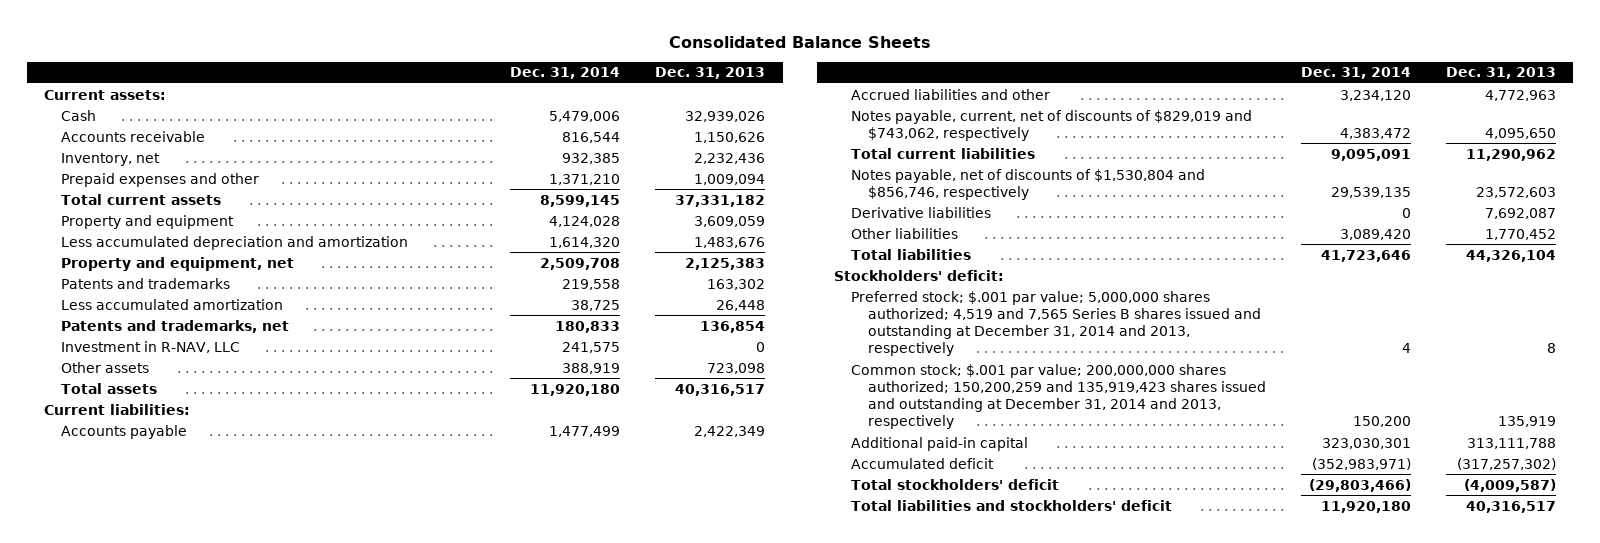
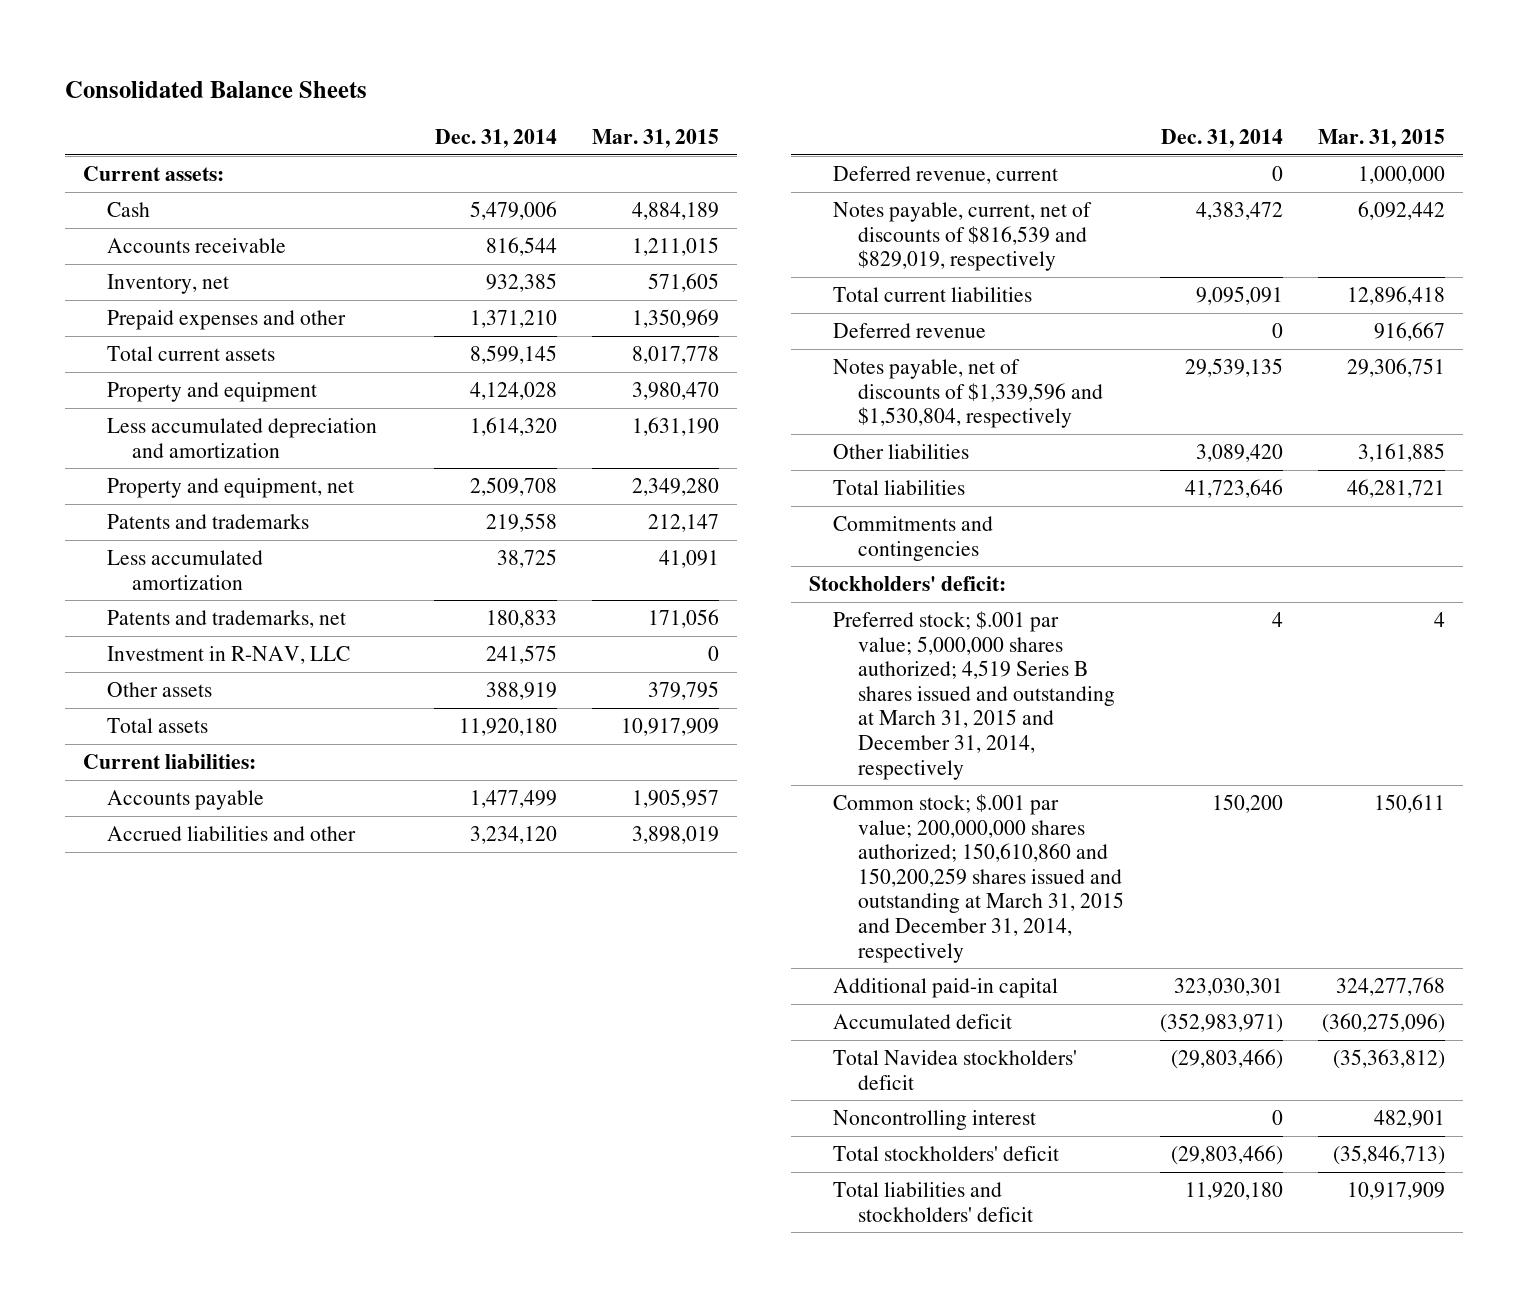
- | Dec. 31, 2014 | Dec. 31, 2013
+ | Dec. 31, 2014 | Mar. 31, 2015
- Notes payable, current, net of discounts of $829,019 and $743,062, respectively | 4,383,472 | 4,095,650
+ Deferred revenue, current | 0 | 1,000,000
+ Notes payable, current, net of discounts of $816,539 and $829,019, respectively | 4,383,472 | 6,092,442
- Notes payable, net of discounts of $1,530,804 and $856,746, respectively | 29,539,135 | 23,572,603
- Derivative liabilities | 0 | 7,692,087
+ Deferred revenue | 0 | 916,667
+ Notes payable, net of discounts of $1,339,596 and $1,530,804, respectively | 29,539,135 | 29,306,751
+ Commitments and contingencies
- Preferred stock; $.001 par value; 5,000,000 shares authorized; 4,519 and 7,565 Series B shares issued and outstanding at December 31, 2014 and 2013, respectively | 4 | 8
- Common stock; $.001 par value; 200,000,000 shares authorized; 150,200,259 and 135,919,423 shares issued and outstanding at December 31, 2014 and 2013, respectively | 150,200 | 135,919
+ Preferred stock; $.001 par value; 5,000,000 shares authorized; 4,519 Series B shares issued and outstanding at March 31, 2015 and December 31, 2014, respectively | 4 | 4
+ Common stock; $.001 par value; 200,000,000 shares authorized; 150,610,860 and 150,200,259 shares issued and outstanding at March 31, 2015 and December 31, 2014, respectively | 150,200 | 150,611
+ Total Navidea stockholders' deficit | (29,803,466) | (35,363,812)
+ Noncontrolling interest | 0 | 482,901

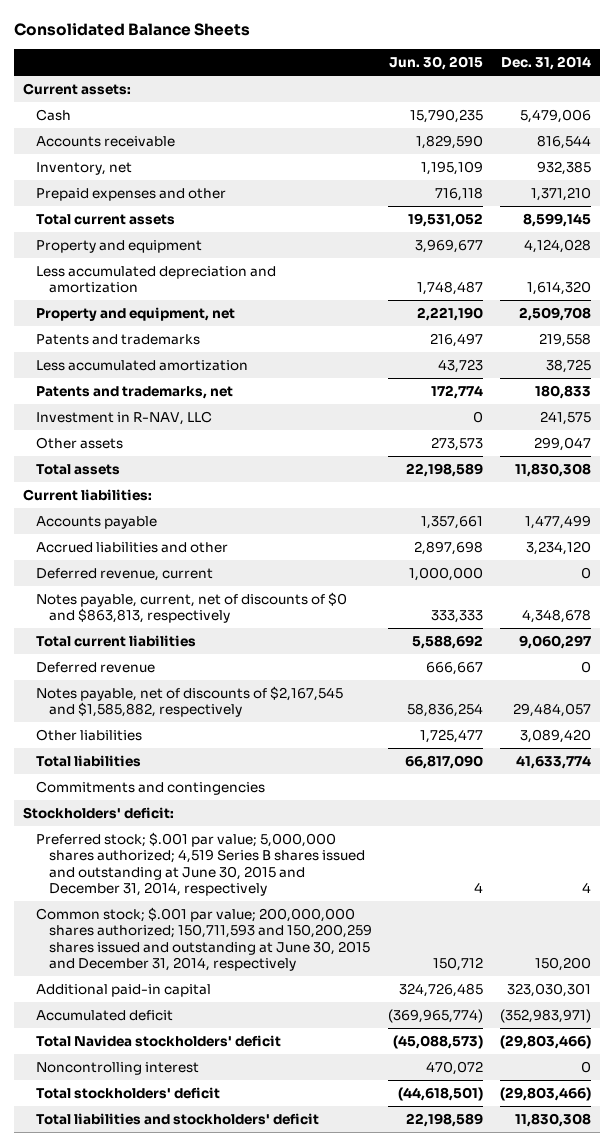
- | Dec. 31, 2014 | Mar. 31, 2015
+ | Jun. 30, 2015 | Dec. 31, 2014
- Other assets | 388,919 | 379,795
- Total assets | 11,920,180 | 10,917,909
+ Other assets | 273,573 | 299,047
+ Total assets | 22,198,589 | 11,830,308
- Notes payable, current, net of discounts of $816,539 and $829,019, respectively | 4,383,472 | 6,092,442
- Total current liabilities | 9,095,091 | 12,896,418
+ Notes payable, current, net of discounts of $0 and $863,813, respectively | 333,333 | 4,348,678
+ Total current liabilities | 5,588,692 | 9,060,297
- Notes payable, net of discounts of $1,339,596 and $1,530,804, respectively | 29,539,135 | 29,306,751
+ Notes payable, net of discounts of $2,167,545 and $1,585,882, respectively | 58,836,254 | 29,484,057
- Total liabilities | 41,723,646 | 46,281,721
+ Total liabilities | 66,817,090 | 41,633,774
- Preferred stock; $.001 par value; 5,000,000 shares authorized; 4,519 Series B shares issued and outstanding at March 31, 2015 and December 31, 2014, respectively | 4 | 4
- Common stock; $.001 par value; 200,000,000 shares authorized; 150,610,860 and 150,200,259 shares issued and outstanding at March 31, 2015 and December 31, 2014, respectively | 150,200 | 150,611
+ Preferred stock; $.001 par value; 5,000,000 shares authorized; 4,519 Series B shares issued and outstanding at June 30, 2015 and December 31, 2014, respectively | 4 | 4
+ Common stock; $.001 par value; 200,000,000 shares authorized; 150,711,593 and 150,200,259 shares issued and outstanding at June 30, 2015 and December 31, 2014, respectively | 150,712 | 150,200
- Total liabilities and stockholders' deficit | 11,920,180 | 10,917,909
+ Total liabilities and stockholders' deficit | 22,198,589 | 11,830,308

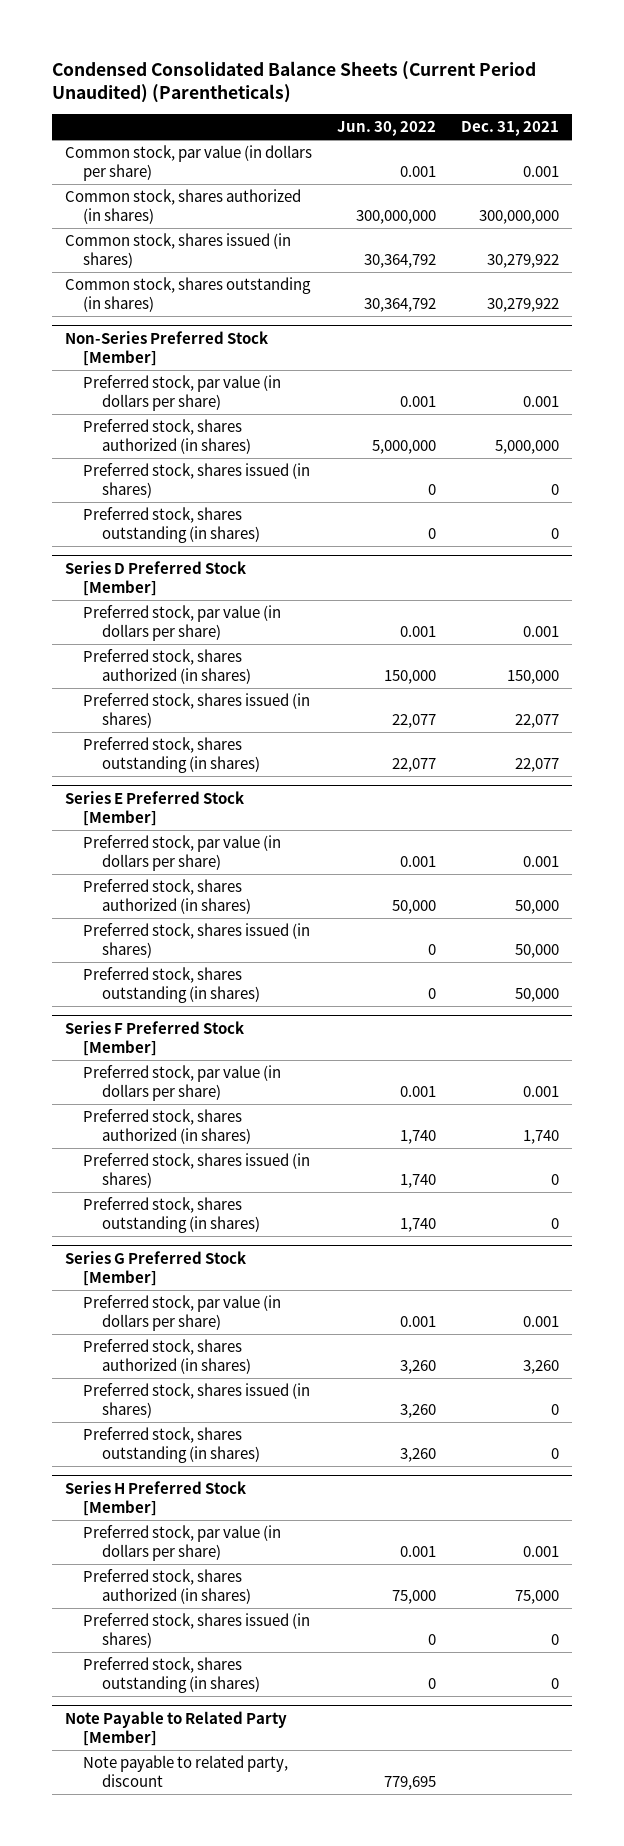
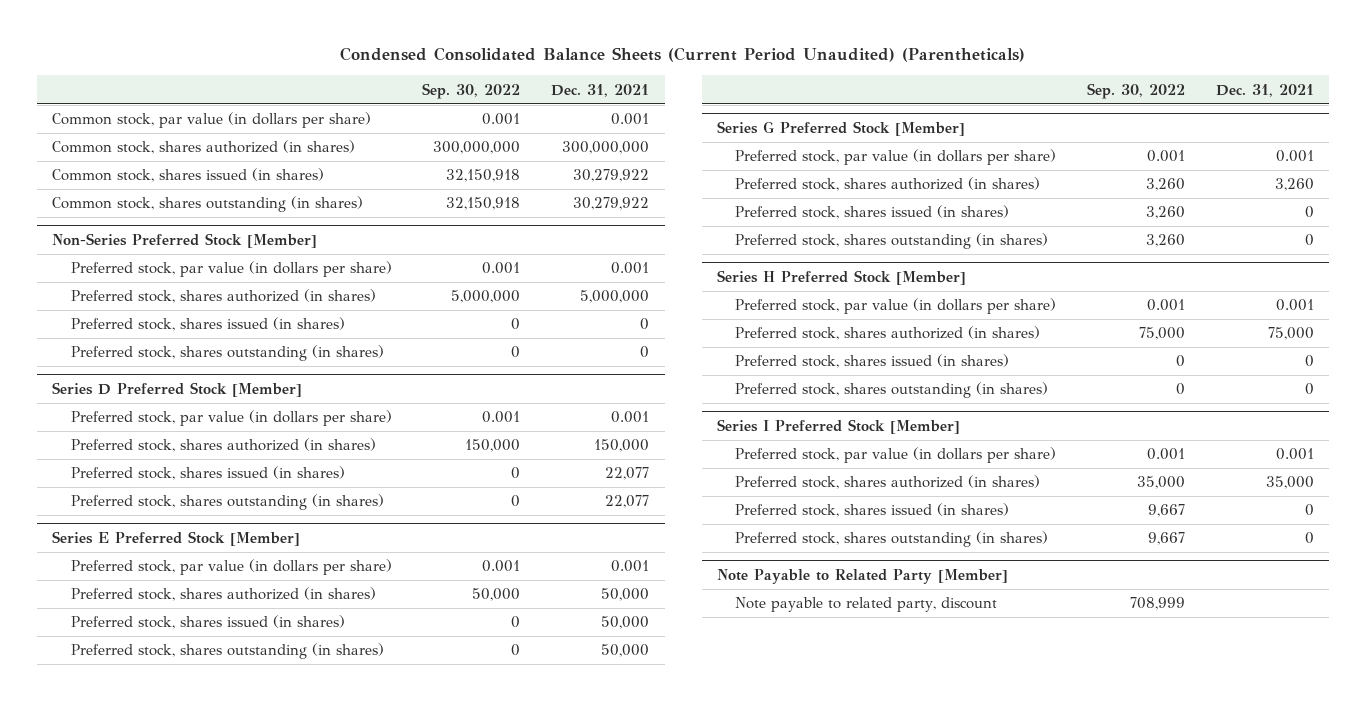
- | Jun. 30, 2022 | Dec. 31, 2021
+ | Sep. 30, 2022 | Dec. 31, 2021
- Series F Preferred Stock [Member]
- Preferred stock, par value (in dollars per share) | 0.001 | 0.001
- Preferred stock, shares authorized (in shares) | 1,740 | 1,740
- Preferred stock, shares issued (in shares) | 1,740 | 0
- Preferred stock, shares outstanding (in shares) | 1,740 | 0
+ Series I Preferred Stock [Member]
+ Preferred stock, par value (in dollars per share) | 0.001 | 0.001
+ Preferred stock, shares authorized (in shares) | 35,000 | 35,000
+ Preferred stock, shares issued (in shares) | 9,667 | 0
+ Preferred stock, shares outstanding (in shares) | 9,667 | 0

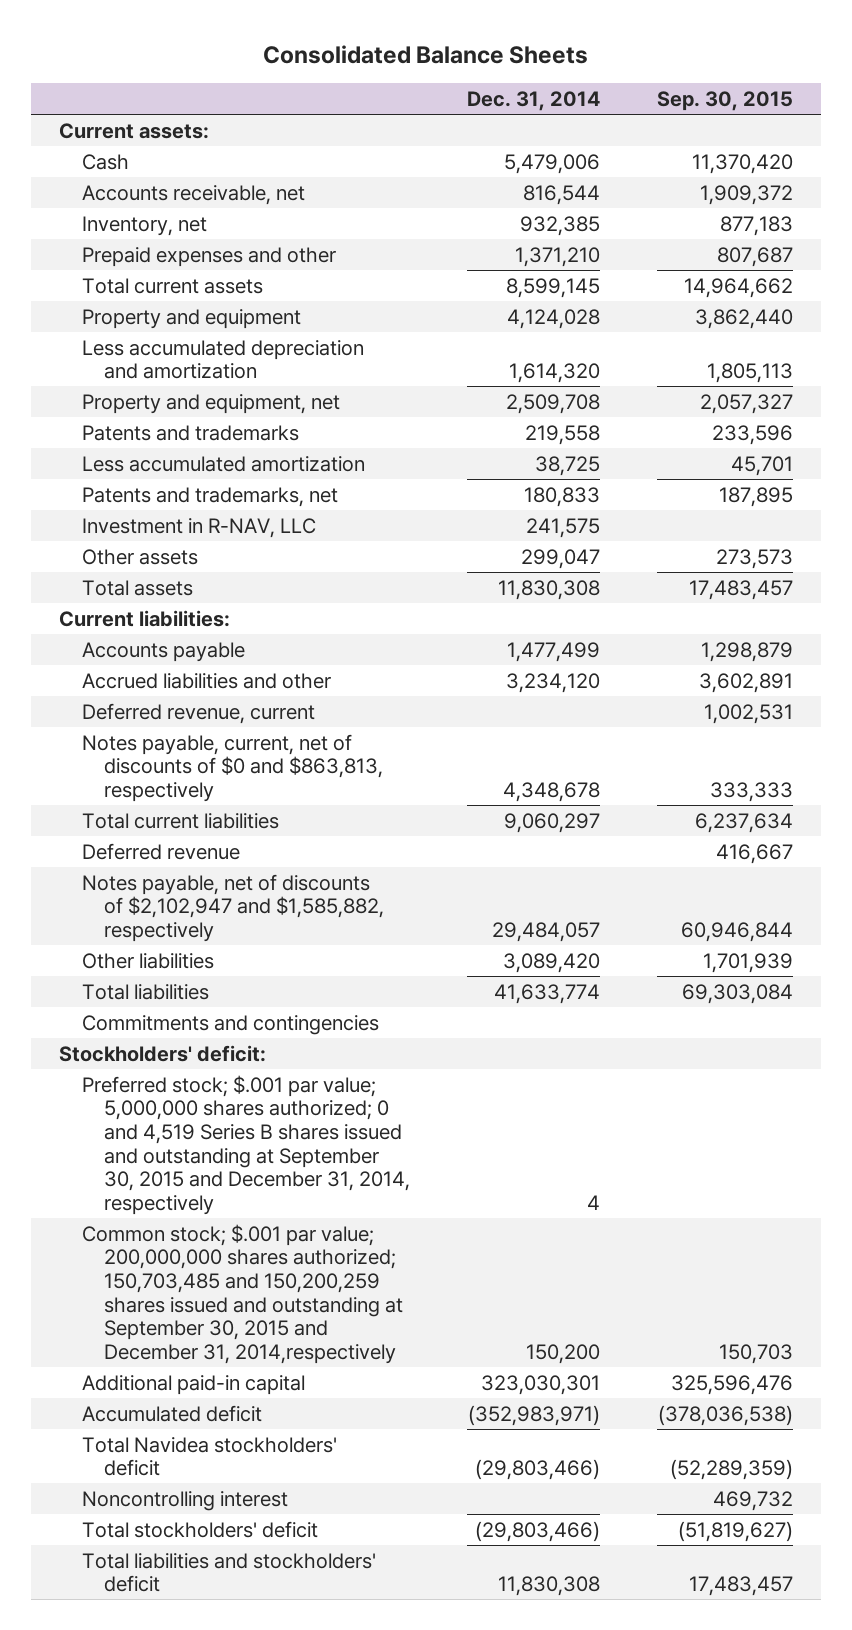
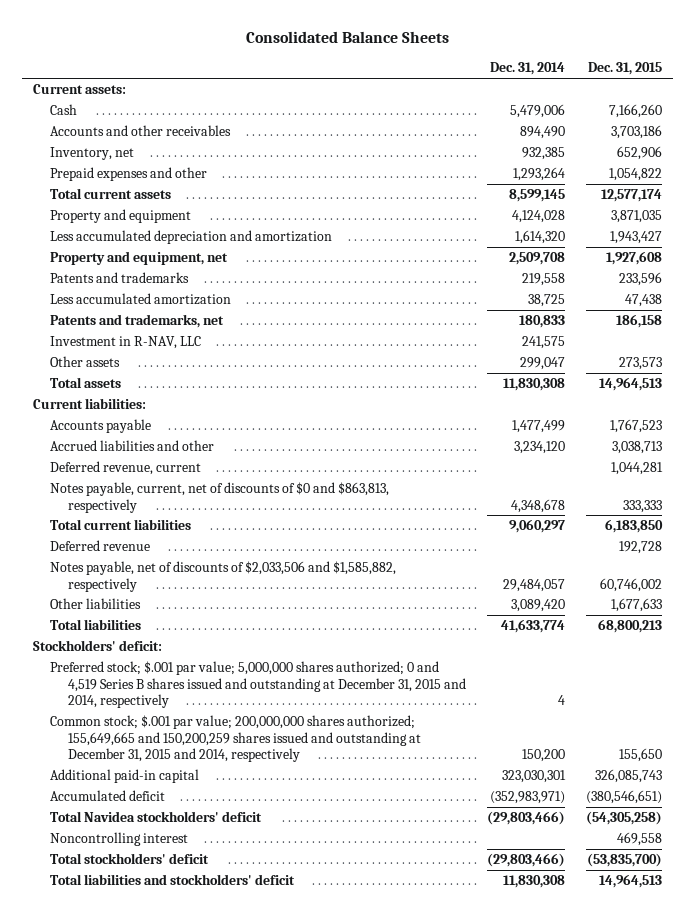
- | Dec. 31, 2014 | Sep. 30, 2015
+ | Dec. 31, 2014 | Dec. 31, 2015
- Accounts receivable, net | 816,544 | 1,909,372
+ Accounts and other receivables | 894,490 | 3,703,186
- Prepaid expenses and other | 1,371,210 | 807,687
+ Prepaid expenses and other | 1,293,264 | 1,054,822
- Notes payable, net of discounts of $2,102,947 and $1,585,882, respectively | 29,484,057 | 60,946,844
+ Notes payable, net of discounts of $2,033,506 and $1,585,882, respectively | 29,484,057 | 60,746,002
- Commitments and contingencies
- Preferred stock; $.001 par value; 5,000,000 shares authorized; 0 and 4,519 Series B shares issued and outstanding at September 30, 2015 and December 31, 2014, respectively | 4 |
- Common stock; $.001 par value; 200,000,000 shares authorized; 150,703,485 and 150,200,259 shares issued and outstanding at September 30, 2015 and December 31, 2014,respectively | 150,200 | 150,703
+ Preferred stock; $.001 par value; 5,000,000 shares authorized; 0 and 4,519 Series B shares issued and outstanding at December 31, 2015 and 2014, respectively | 4 |
+ Common stock; $.001 par value; 200,000,000 shares authorized; 155,649,665 and 150,200,259 shares issued and outstanding at December 31, 2015 and 2014, respectively | 150,200 | 155,650

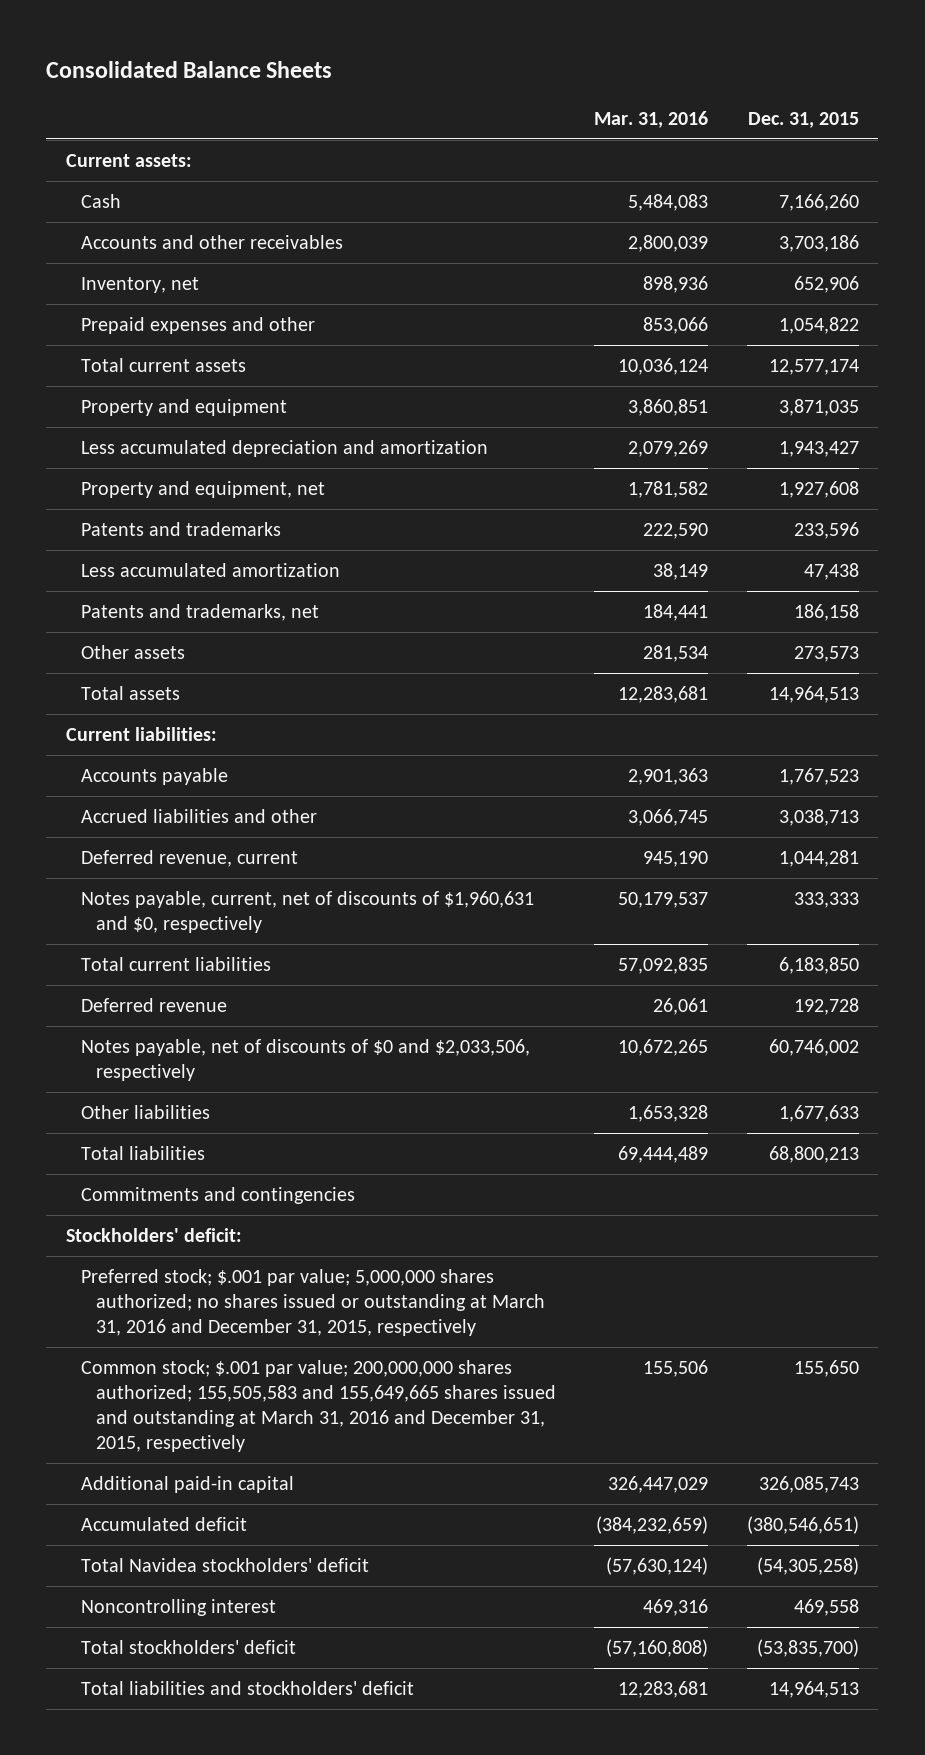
- | Dec. 31, 2014 | Dec. 31, 2015
+ | Mar. 31, 2016 | Dec. 31, 2015
- Investment in R-NAV, LLC | 241,575 |
- Notes payable, current, net of discounts of $0 and $863,813, respectively | 4,348,678 | 333,333
+ Notes payable, current, net of discounts of $1,960,631 and $0, respectively | 50,179,537 | 333,333
- Notes payable, net of discounts of $2,033,506 and $1,585,882, respectively | 29,484,057 | 60,746,002
+ Notes payable, net of discounts of $0 and $2,033,506, respectively | 10,672,265 | 60,746,002
+ Commitments and contingencies
- Preferred stock; $.001 par value; 5,000,000 shares authorized; 0 and 4,519 Series B shares issued and outstanding at December 31, 2015 and 2014, respectively | 4 |
- Common stock; $.001 par value; 200,000,000 shares authorized; 155,649,665 and 150,200,259 shares issued and outstanding at December 31, 2015 and 2014, respectively | 150,200 | 155,650
+ Preferred stock; $.001 par value; 5,000,000 shares authorized; no shares issued or outstanding at March 31, 2016 and December 31, 2015, respectively
+ Common stock; $.001 par value; 200,000,000 shares authorized; 155,505,583 and 155,649,665 shares issued and outstanding at March 31, 2016 and December 31, 2015, respectively | 155,506 | 155,650

